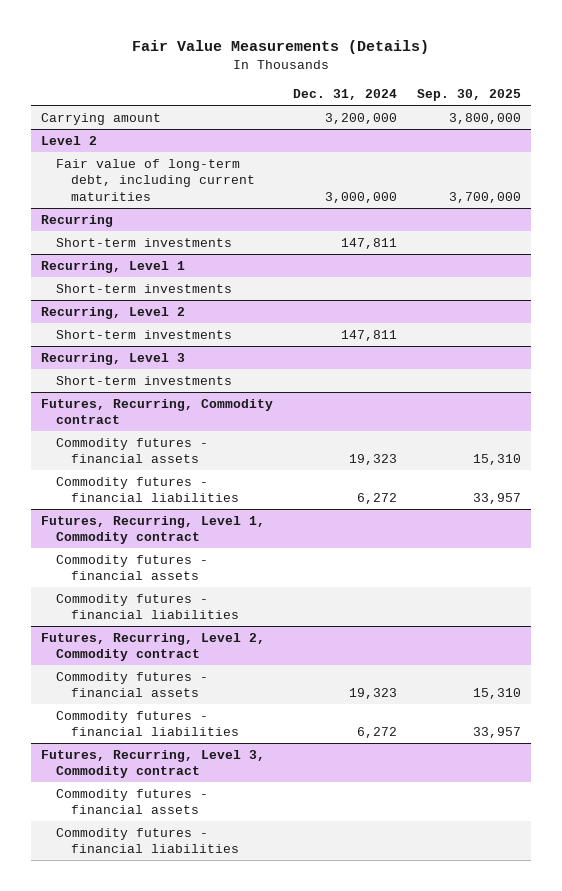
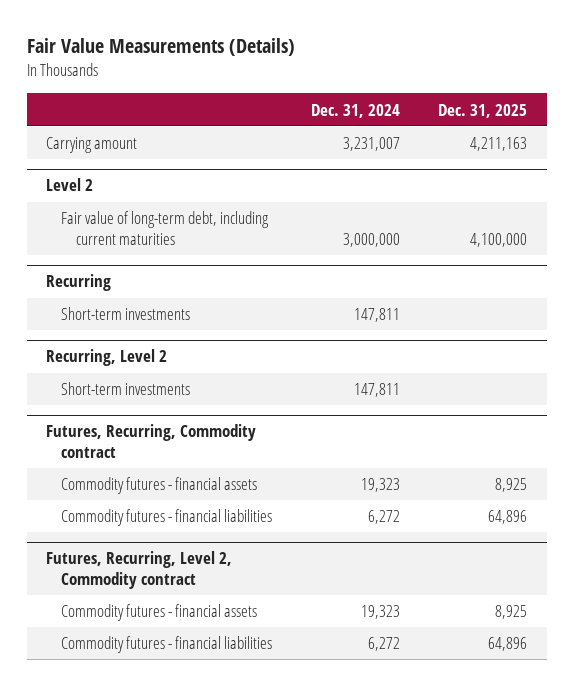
- | Dec. 31, 2024 | Sep. 30, 2025
+ | Dec. 31, 2024 | Dec. 31, 2025
- Carrying amount | 3,200,000 | 3,800,000
+ Carrying amount | 3,231,007 | 4,211,163
- Recurring, Level 1
- Short-term investments
- Recurring, Level 3
- Short-term investments
- Futures, Recurring, Level 1, Commodity contract
- Commodity futures - financial assets
- Commodity futures - financial liabilities
- Futures, Recurring, Level 3, Commodity contract
- Commodity futures - financial assets
- Commodity futures - financial liabilities

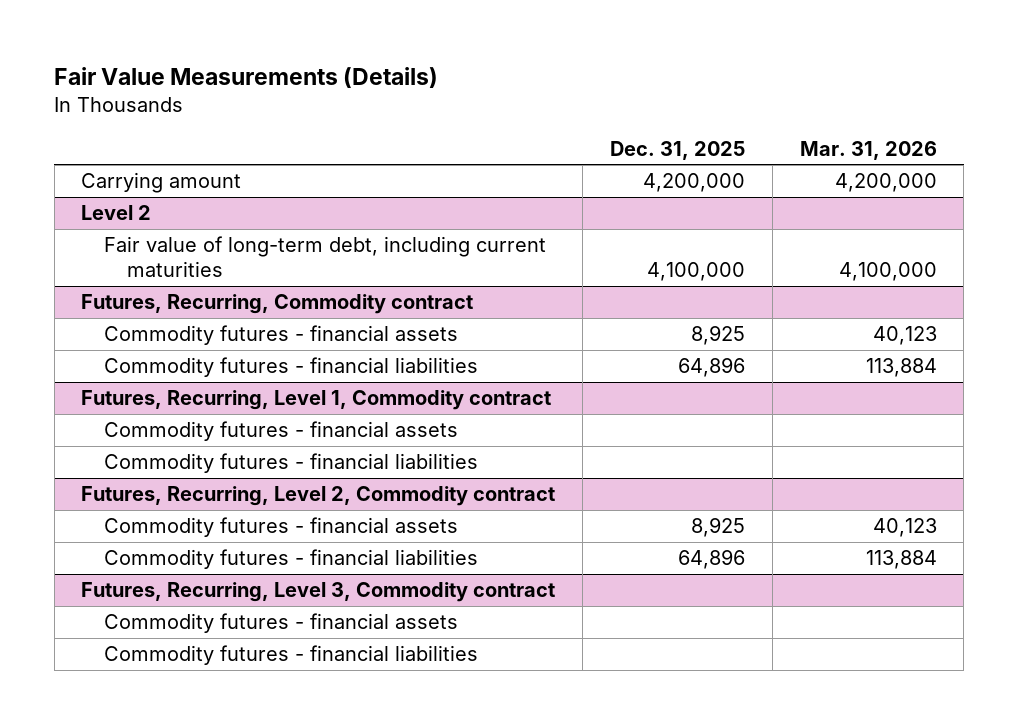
- | Dec. 31, 2024 | Dec. 31, 2025
+ | Dec. 31, 2025 | Mar. 31, 2026
- Carrying amount | 3,231,007 | 4,211,163
+ Carrying amount | 4,200,000 | 4,200,000
- Recurring
- Short-term investments | 147,811 |
- Recurring, Level 2
- Short-term investments | 147,811 |
+ Futures, Recurring, Level 1, Commodity contract
+ Commodity futures - financial assets
+ Commodity futures - financial liabilities
+ Futures, Recurring, Level 3, Commodity contract
+ Commodity futures - financial assets
+ Commodity futures - financial liabilities

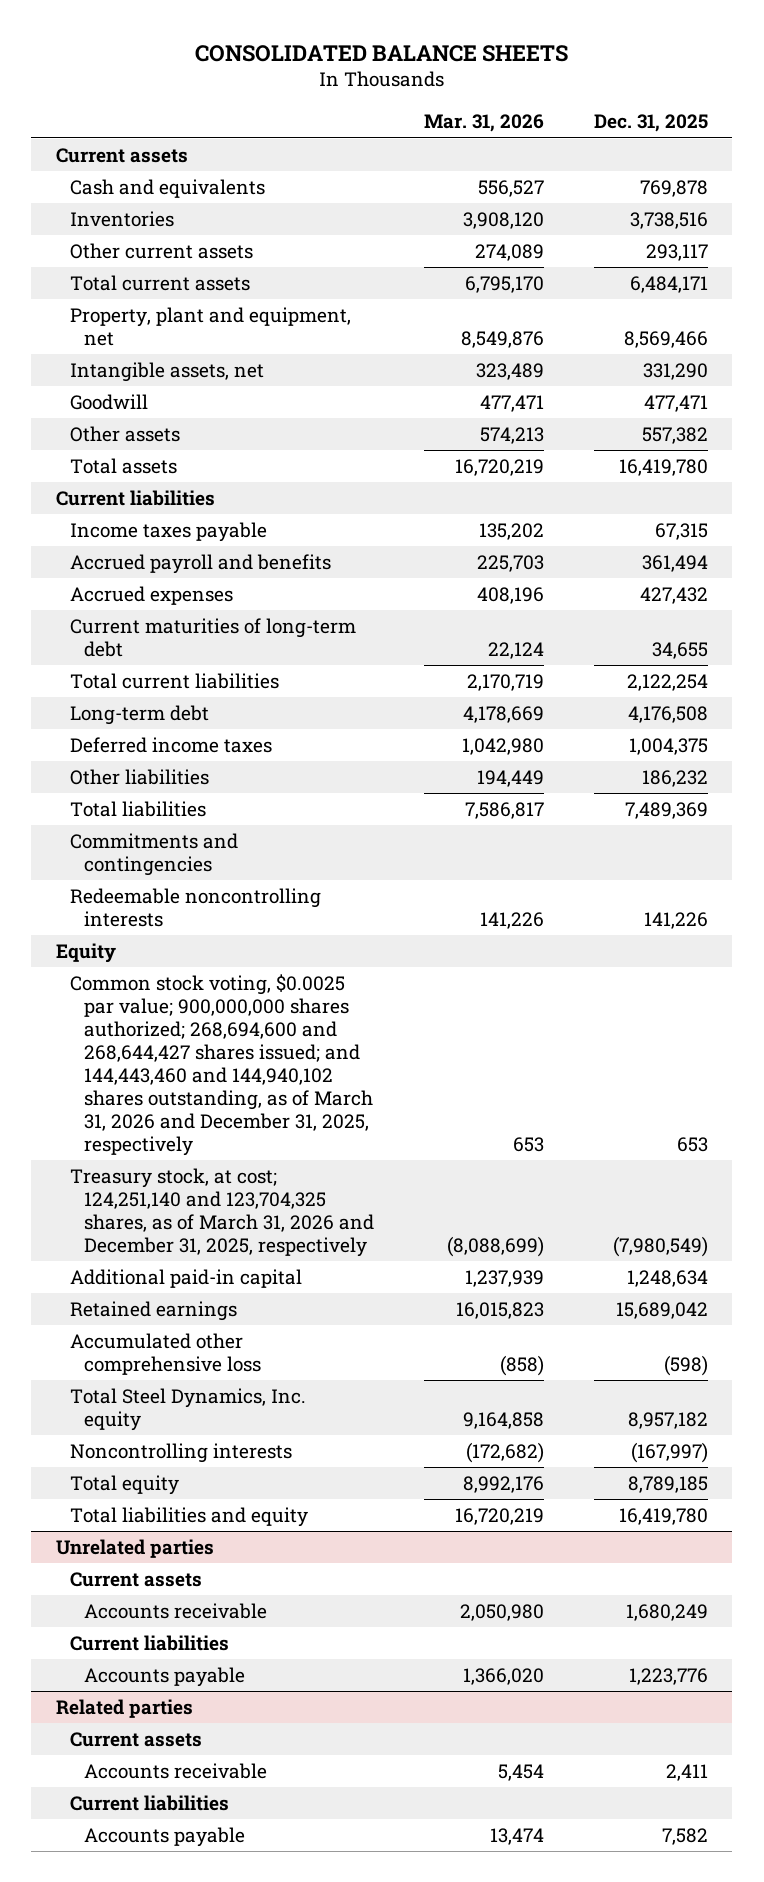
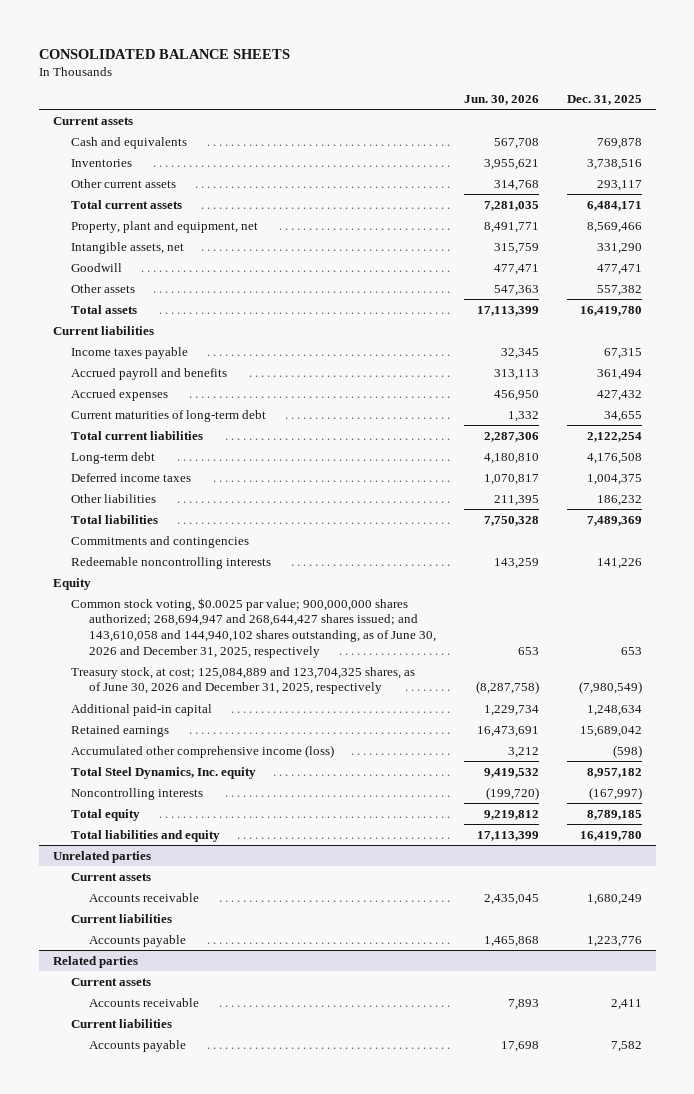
- | Mar. 31, 2026 | Dec. 31, 2025
+ | Jun. 30, 2026 | Dec. 31, 2025
- Common stock voting, $0.0025 par value; 900,000,000 shares authorized; 268,694,600 and 268,644,427 shares issued; and 144,443,460 and 144,940,102 shares outstanding, as of March 31, 2026 and December 31, 2025, respectively | 653 | 653
- Treasury stock, at cost; 124,251,140 and 123,704,325 shares, as of March 31, 2026 and December 31, 2025, respectively | (8,088,699) | (7,980,549)
+ Common stock voting, $0.0025 par value; 900,000,000 shares authorized; 268,694,947 and 268,644,427 shares issued; and 143,610,058 and 144,940,102 shares outstanding, as of June 30, 2026 and December 31, 2025, respectively | 653 | 653
+ Treasury stock, at cost; 125,084,889 and 123,704,325 shares, as of June 30, 2026 and December 31, 2025, respectively | (8,287,758) | (7,980,549)
- Accumulated other comprehensive loss | (858) | (598)
+ Accumulated other comprehensive income (loss) | 3,212 | (598)

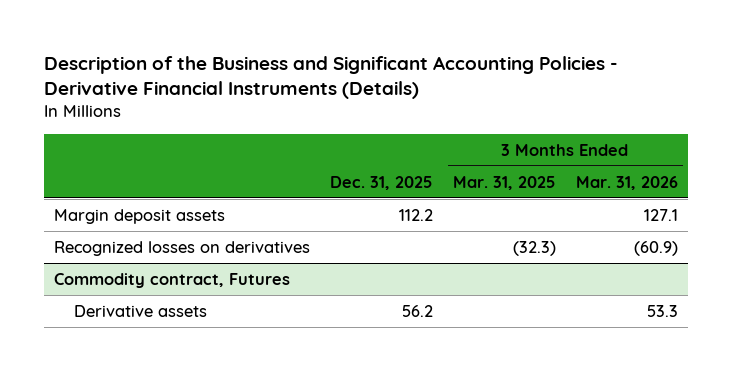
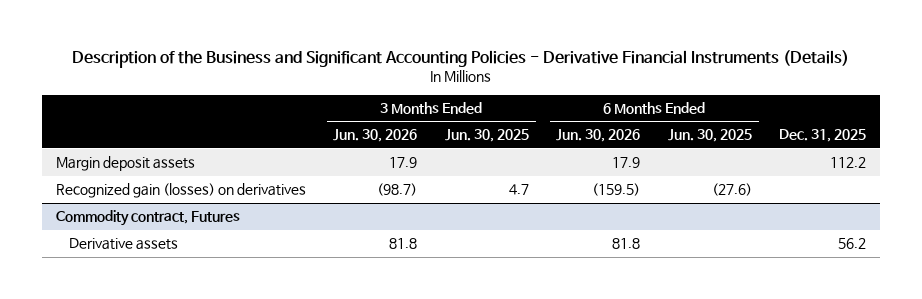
- | Dec. 31, 2025 | 3 Months Ended Mar. 31, 2025 | 3 Months Ended Mar. 31, 2026
+ | 3 Months Ended Jun. 30, 2026 | 3 Months Ended Jun. 30, 2025 | 6 Months Ended Jun. 30, 2026 | 6 Months Ended Jun. 30, 2025 | Dec. 31, 2025
- Recognized losses on derivatives | | (32.3) | (60.9)
+ Recognized gain (losses) on derivatives | (98.7) | 4.7 | (159.5) | (27.6) |

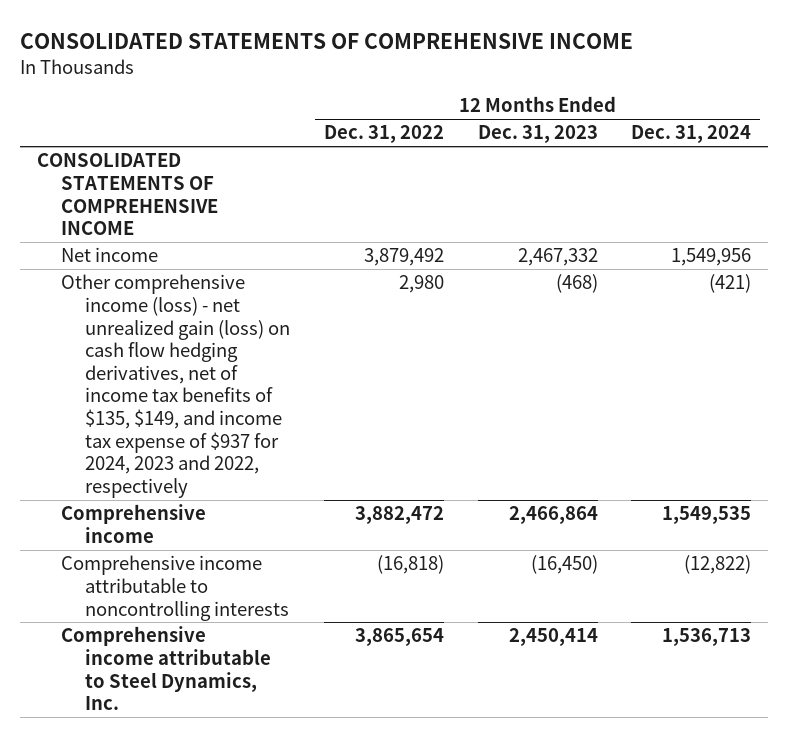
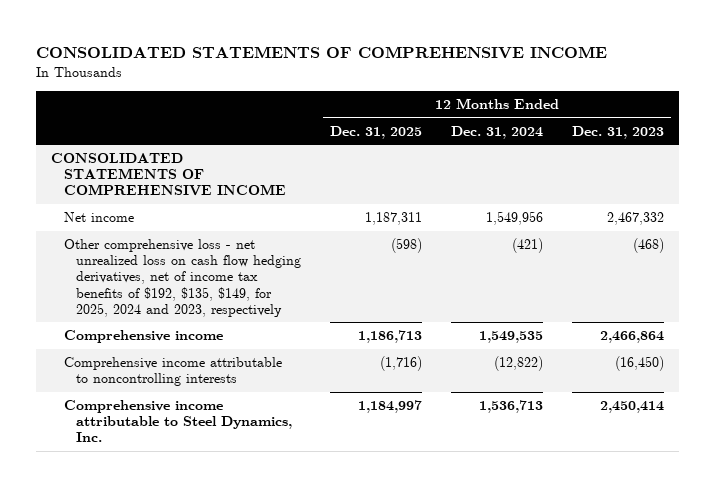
- | 12 Months Ended Dec. 31, 2022 | 12 Months Ended Dec. 31, 2023 | 12 Months Ended Dec. 31, 2024
+ | 12 Months Ended Dec. 31, 2025 | 12 Months Ended Dec. 31, 2024 | 12 Months Ended Dec. 31, 2023
- Other comprehensive income (loss) - net unrealized gain (loss) on cash flow hedging derivatives, net of income tax benefits of $135, $149, and income tax expense of $937 for 2024, 2023 and 2022, respectively | 2,980 | (468) | (421)
+ Other comprehensive loss - net unrealized loss on cash flow hedging derivatives, net of income tax benefits of $192, $135, $149, for 2025, 2024 and 2023, respectively | (598) | (421) | (468)

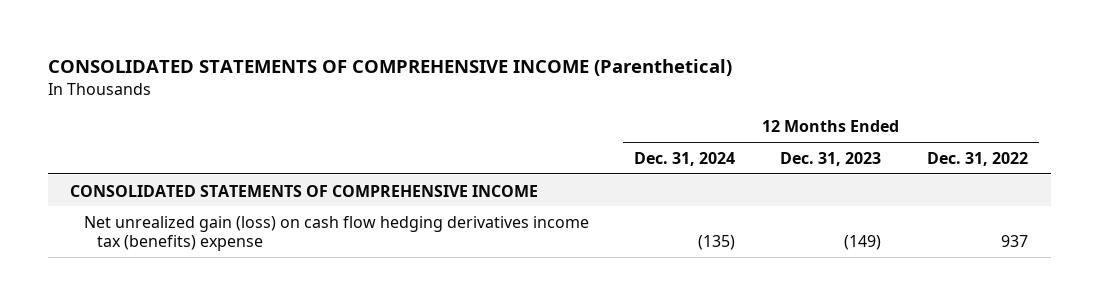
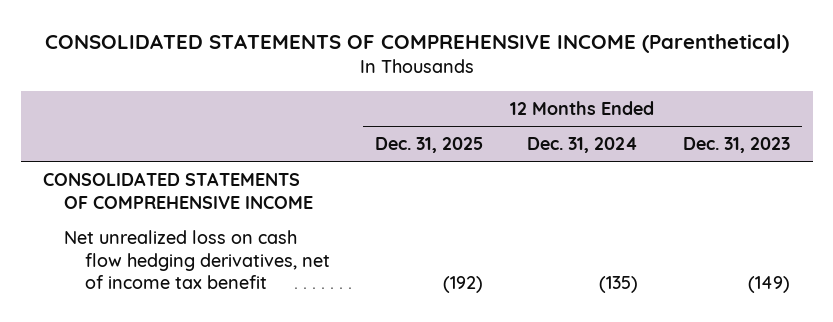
- | 12 Months Ended Dec. 31, 2024 | 12 Months Ended Dec. 31, 2023 | 12 Months Ended Dec. 31, 2022
+ | 12 Months Ended Dec. 31, 2025 | 12 Months Ended Dec. 31, 2024 | 12 Months Ended Dec. 31, 2023
- Net unrealized gain (loss) on cash flow hedging derivatives income tax (benefits) expense | (135) | (149) | 937
+ Net unrealized loss on cash flow hedging derivatives, net of income tax benefit | (192) | (135) | (149)

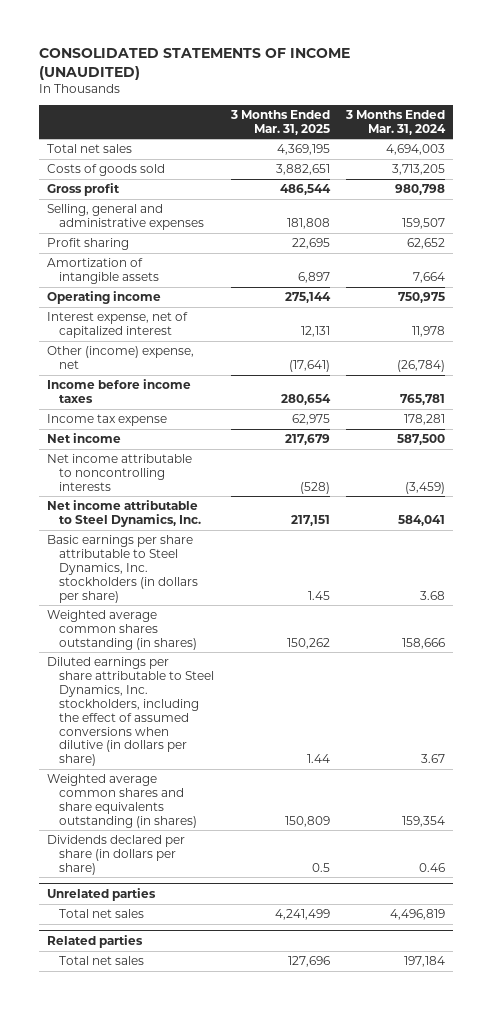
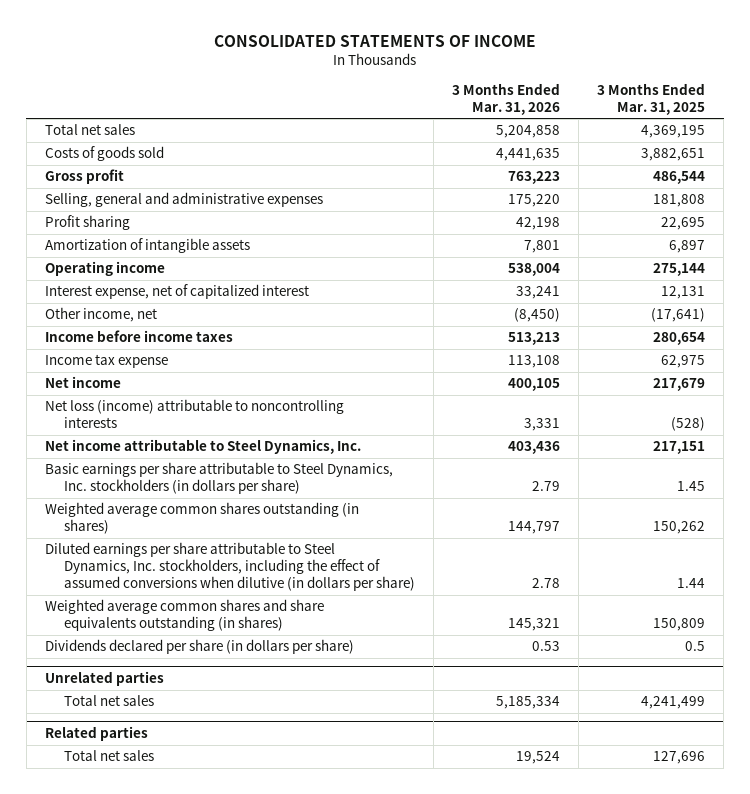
- CONSOLIDATED STATEMENTS OF INCOME (UNAUDITED)
+ CONSOLIDATED STATEMENTS OF INCOME
- | 3 Months Ended Mar. 31, 2025 | 3 Months Ended Mar. 31, 2024
+ | 3 Months Ended Mar. 31, 2026 | 3 Months Ended Mar. 31, 2025
- Other (income) expense, net | (17,641) | (26,784)
+ Other income, net | (8,450) | (17,641)
- Net income attributable to noncontrolling interests | (528) | (3,459)
+ Net loss (income) attributable to noncontrolling interests | 3,331 | (528)

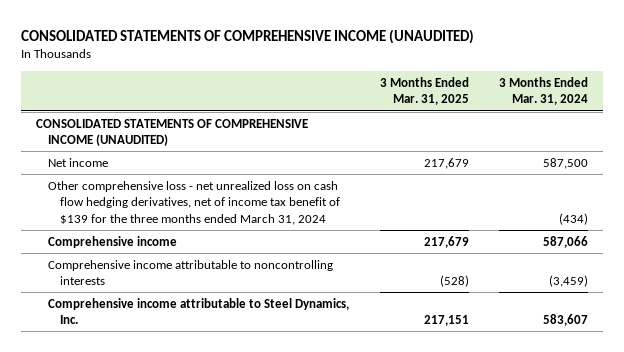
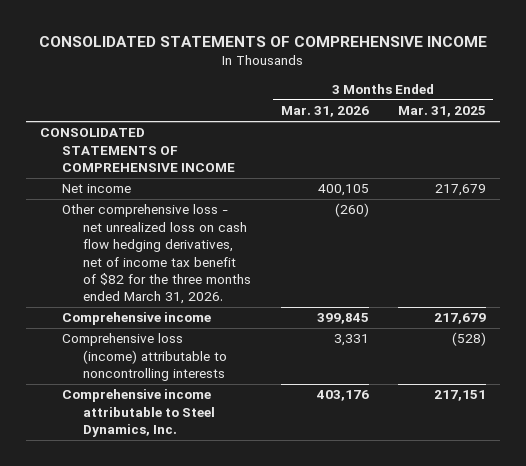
- CONSOLIDATED STATEMENTS OF COMPREHENSIVE INCOME (UNAUDITED)
+ CONSOLIDATED STATEMENTS OF COMPREHENSIVE INCOME
- | 3 Months Ended Mar. 31, 2025 | 3 Months Ended Mar. 31, 2024
+ | 3 Months Ended Mar. 31, 2026 | 3 Months Ended Mar. 31, 2025
- CONSOLIDATED STATEMENTS OF COMPREHENSIVE INCOME (UNAUDITED)
+ CONSOLIDATED STATEMENTS OF COMPREHENSIVE INCOME
- Other comprehensive loss - net unrealized loss on cash flow hedging derivatives, net of income tax benefit of $139 for the three months ended March 31, 2024 | | (434)
+ Other comprehensive loss - net unrealized loss on cash flow hedging derivatives, net of income tax benefit of $82 for the three months ended March 31, 2026. | (260) |
- Comprehensive income attributable to noncontrolling interests | (528) | (3,459)
+ Comprehensive loss (income) attributable to noncontrolling interests | 3,331 | (528)

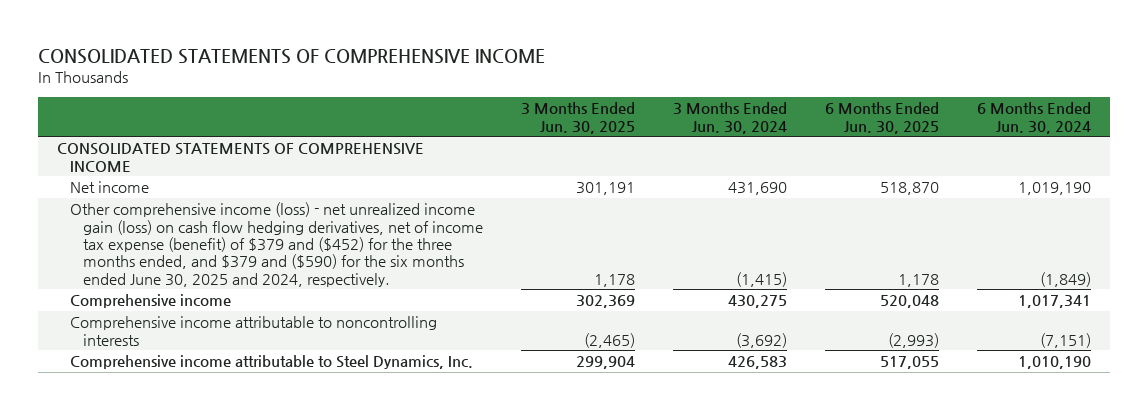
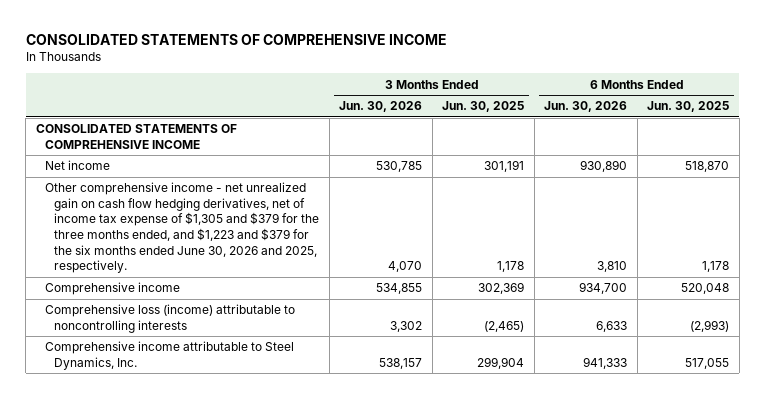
- | 3 Months Ended Jun. 30, 2025 | 3 Months Ended Jun. 30, 2024 | 6 Months Ended Jun. 30, 2025 | 6 Months Ended Jun. 30, 2024
+ | 3 Months Ended Jun. 30, 2026 | 3 Months Ended Jun. 30, 2025 | 6 Months Ended Jun. 30, 2026 | 6 Months Ended Jun. 30, 2025
- Other comprehensive income (loss) - net unrealized income gain (loss) on cash flow hedging derivatives, net of income tax expense (benefit) of $379 and ($452) for the three months ended, and $379 and ($590) for the six months ended June 30, 2025 and 2024, respectively. | 1,178 | (1,415) | 1,178 | (1,849)
+ Other comprehensive income - net unrealized gain on cash flow hedging derivatives, net of income tax expense of $1,305 and $379 for the three months ended, and $1,223 and $379 for the six months ended June 30, 2026 and 2025, respectively. | 4,070 | 1,178 | 3,810 | 1,178
- Comprehensive income attributable to noncontrolling interests | (2,465) | (3,692) | (2,993) | (7,151)
+ Comprehensive loss (income) attributable to noncontrolling interests | 3,302 | (2,465) | 6,633 | (2,993)

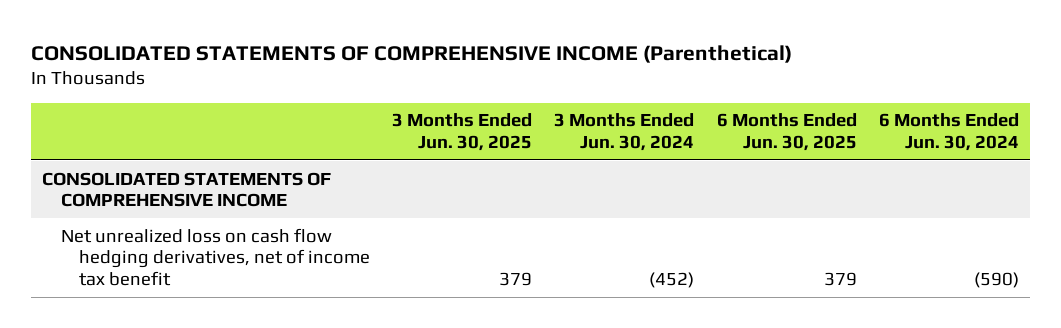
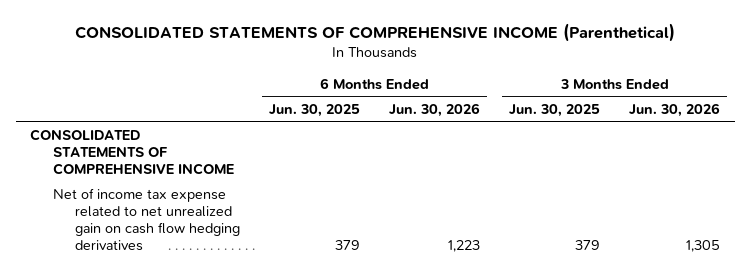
- | 3 Months Ended Jun. 30, 2025 | 3 Months Ended Jun. 30, 2024 | 6 Months Ended Jun. 30, 2025 | 6 Months Ended Jun. 30, 2024
+ | 6 Months Ended Jun. 30, 2025 | 6 Months Ended Jun. 30, 2026 | 3 Months Ended Jun. 30, 2025 | 3 Months Ended Jun. 30, 2026
- Net unrealized loss on cash flow hedging derivatives, net of income tax benefit | 379 | (452) | 379 | (590)
+ Net of income tax expense related to net unrealized gain on cash flow hedging derivatives | 379 | 1,223 | 379 | 1,305

